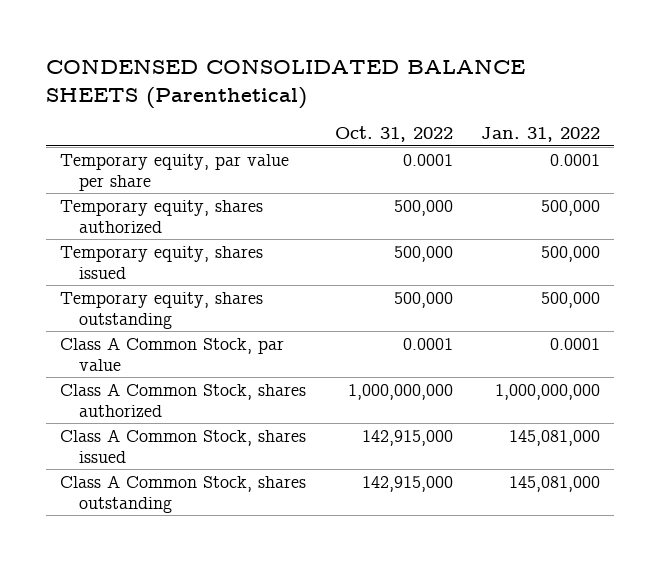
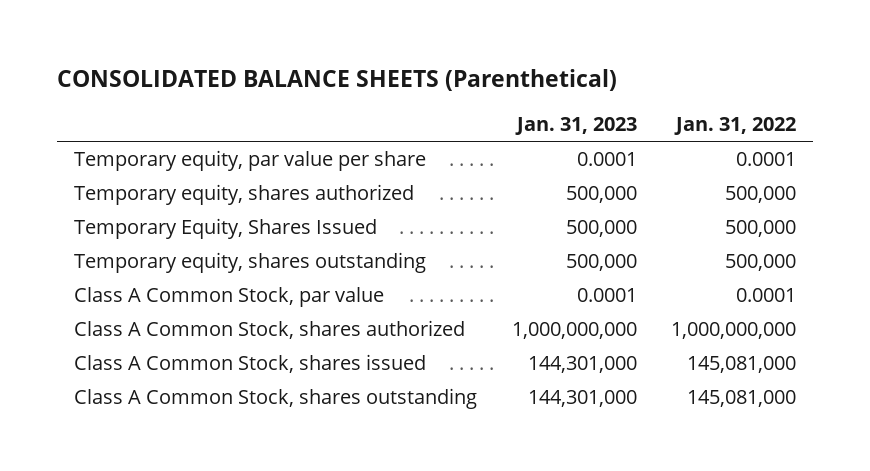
- CONDENSED CONSOLIDATED BALANCE SHEETS (Parenthetical)
+ CONSOLIDATED BALANCE SHEETS (Parenthetical)
- | Oct. 31, 2022 | Jan. 31, 2022
+ | Jan. 31, 2023 | Jan. 31, 2022
- Temporary equity, shares issued | 500,000 | 500,000
+ Temporary Equity, Shares Issued | 500,000 | 500,000

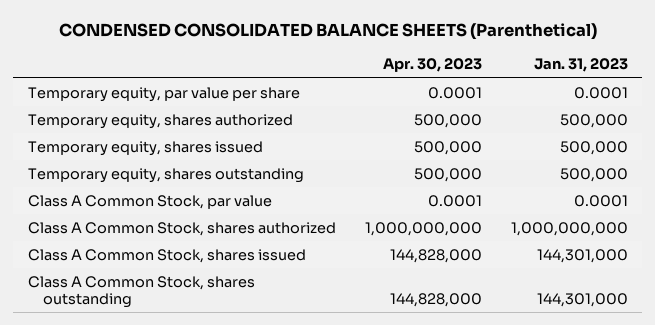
- CONSOLIDATED BALANCE SHEETS (Parenthetical)
+ CONDENSED CONSOLIDATED BALANCE SHEETS (Parenthetical)
- | Jan. 31, 2023 | Jan. 31, 2022
+ | Apr. 30, 2023 | Jan. 31, 2023
- Temporary Equity, Shares Issued | 500,000 | 500,000
+ Temporary equity, shares issued | 500,000 | 500,000

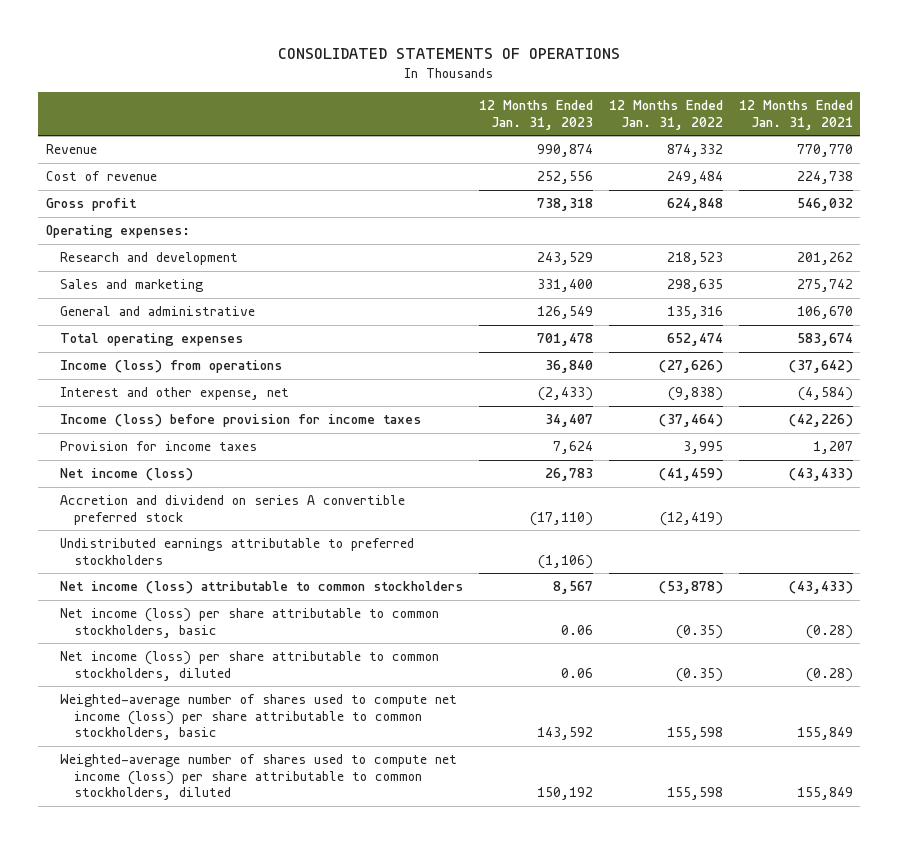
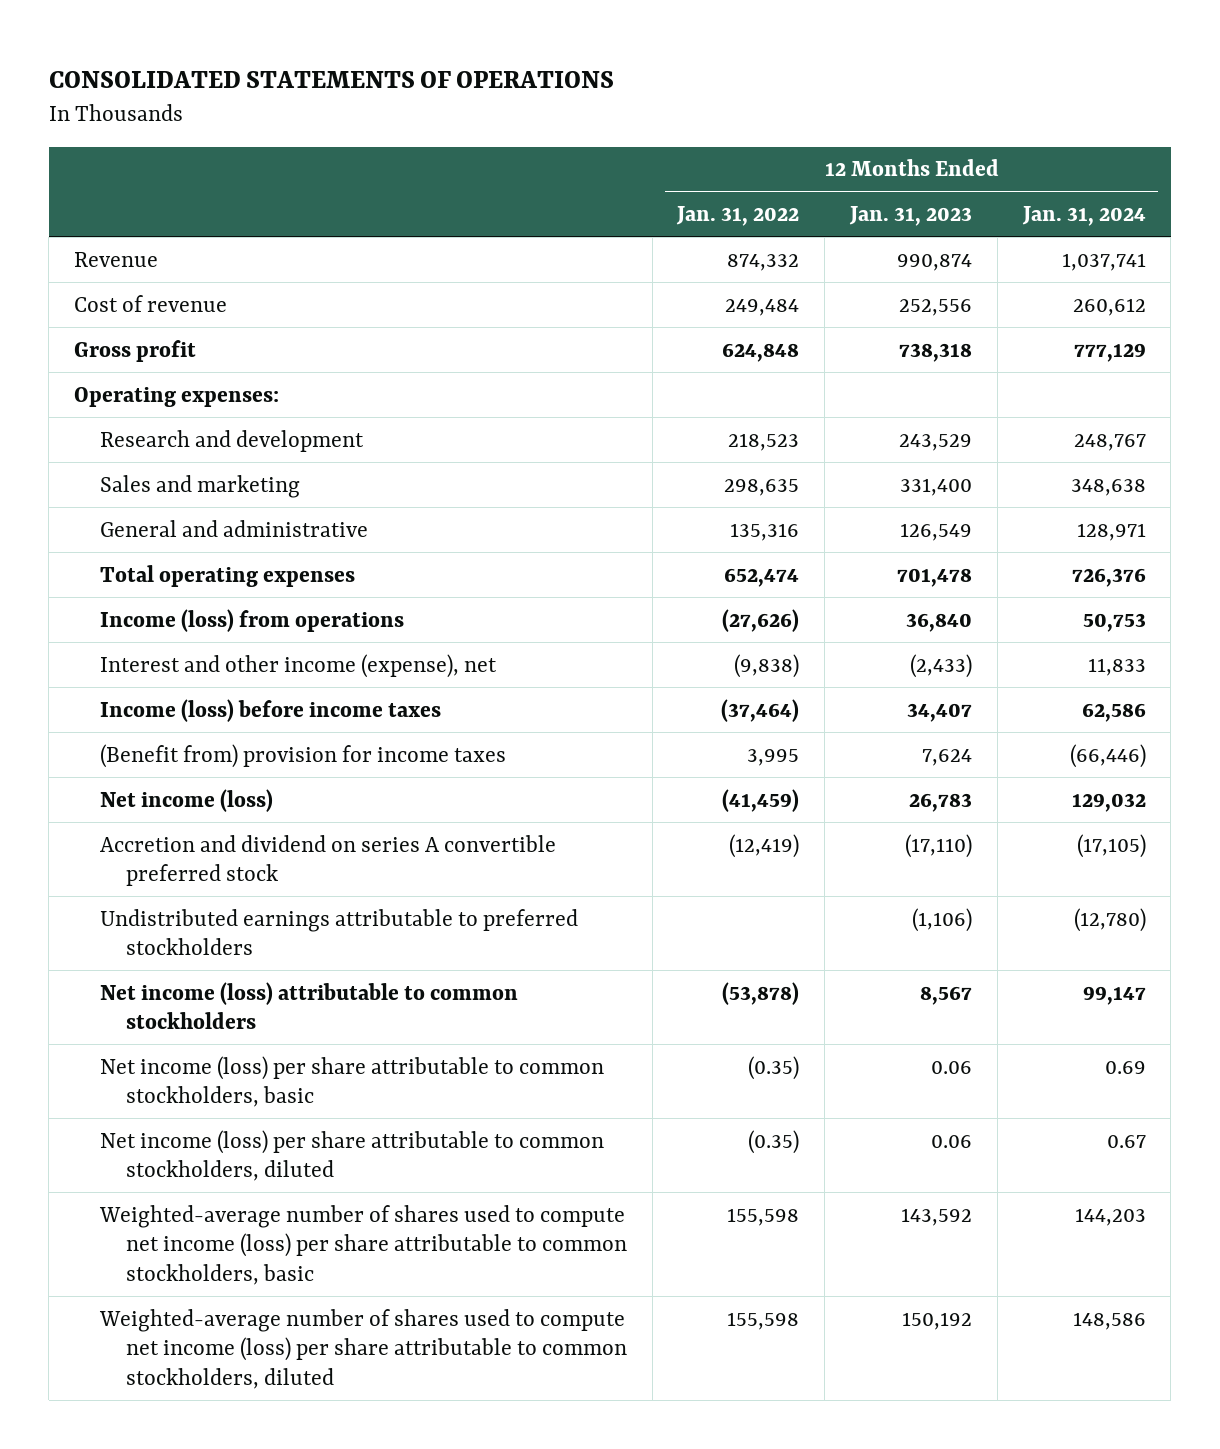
- | 12 Months Ended Jan. 31, 2023 | 12 Months Ended Jan. 31, 2022 | 12 Months Ended Jan. 31, 2021
+ | 12 Months Ended Jan. 31, 2022 | 12 Months Ended Jan. 31, 2023 | 12 Months Ended Jan. 31, 2024
- Interest and other expense, net | (2,433) | (9,838) | (4,584)
- Income (loss) before provision for income taxes | 34,407 | (37,464) | (42,226)
- Provision for income taxes | 7,624 | 3,995 | 1,207
+ Interest and other income (expense), net | (9,838) | (2,433) | 11,833
+ Income (loss) before income taxes | (37,464) | 34,407 | 62,586
+ (Benefit from) provision for income taxes | 3,995 | 7,624 | (66,446)

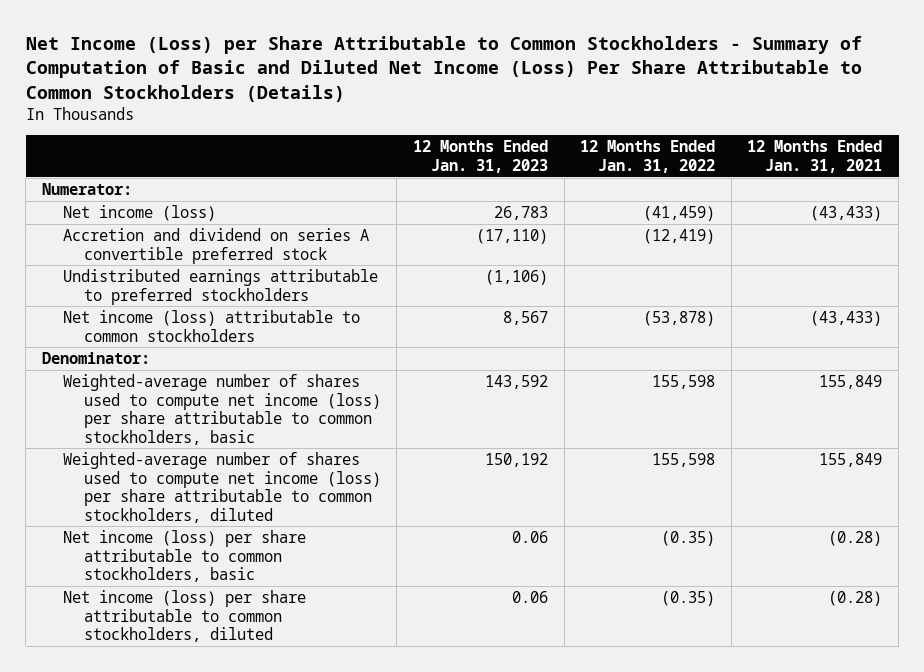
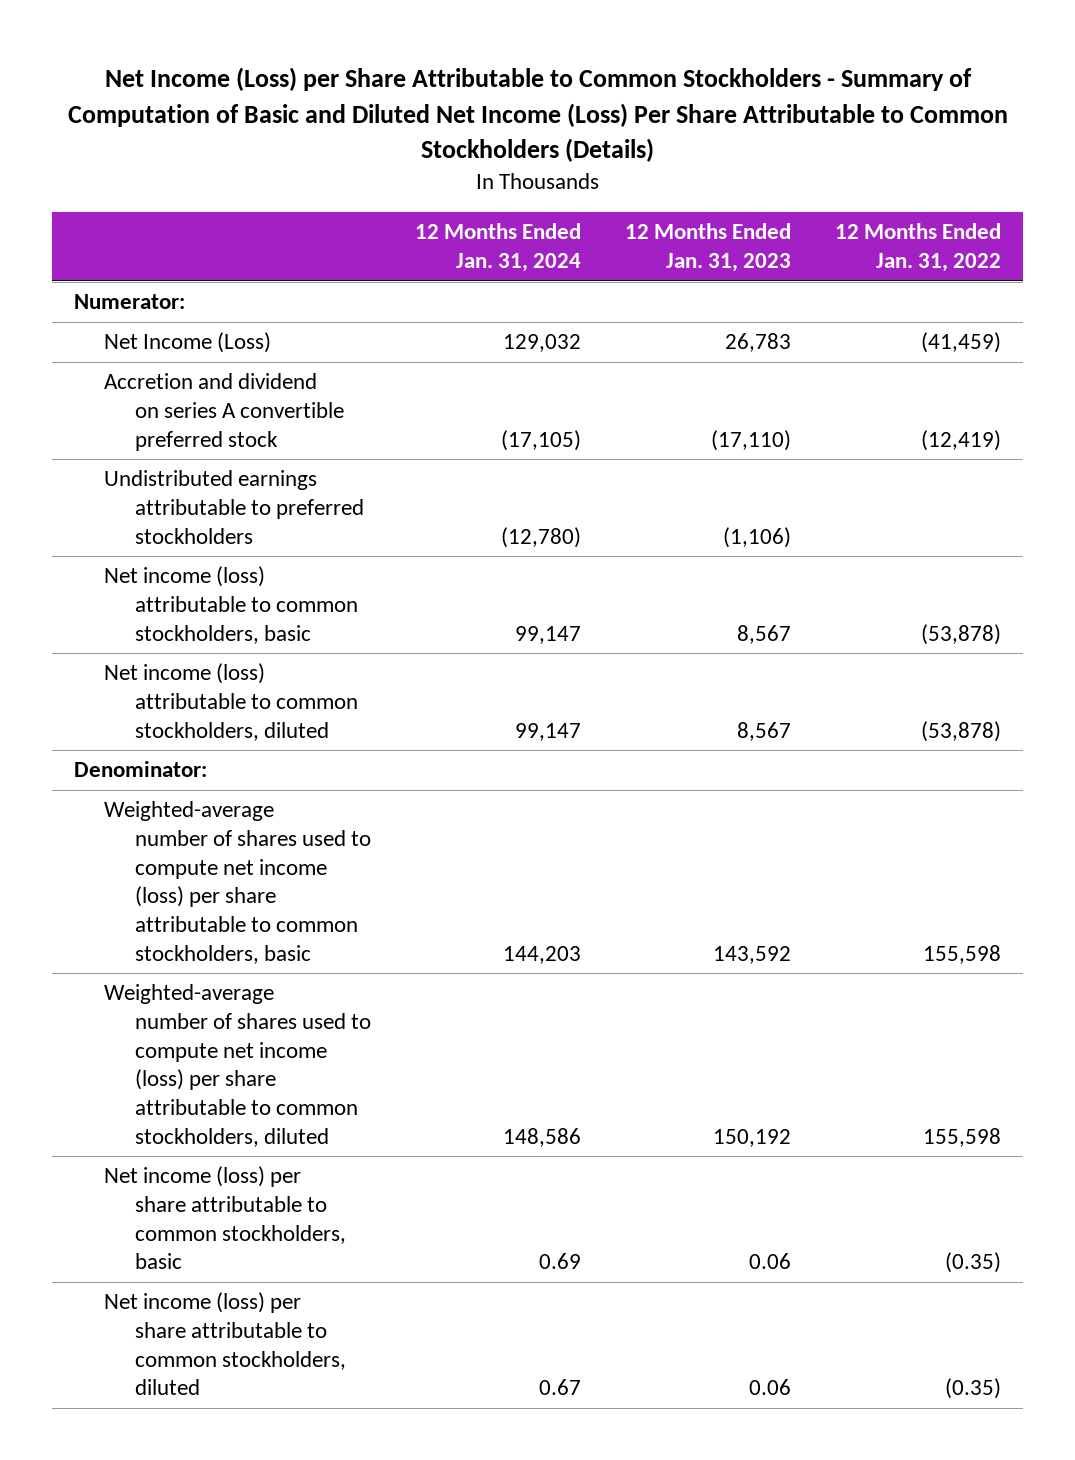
- | 12 Months Ended Jan. 31, 2023 | 12 Months Ended Jan. 31, 2022 | 12 Months Ended Jan. 31, 2021
+ | 12 Months Ended Jan. 31, 2024 | 12 Months Ended Jan. 31, 2023 | 12 Months Ended Jan. 31, 2022
- Net income (loss) | 26,783 | (41,459) | (43,433)
+ Net Income (Loss) | 129,032 | 26,783 | (41,459)
- Net income (loss) attributable to common stockholders | 8,567 | (53,878) | (43,433)
+ Net income (loss) attributable to common stockholders, basic | 99,147 | 8,567 | (53,878)
+ Net income (loss) attributable to common stockholders, diluted | 99,147 | 8,567 | (53,878)

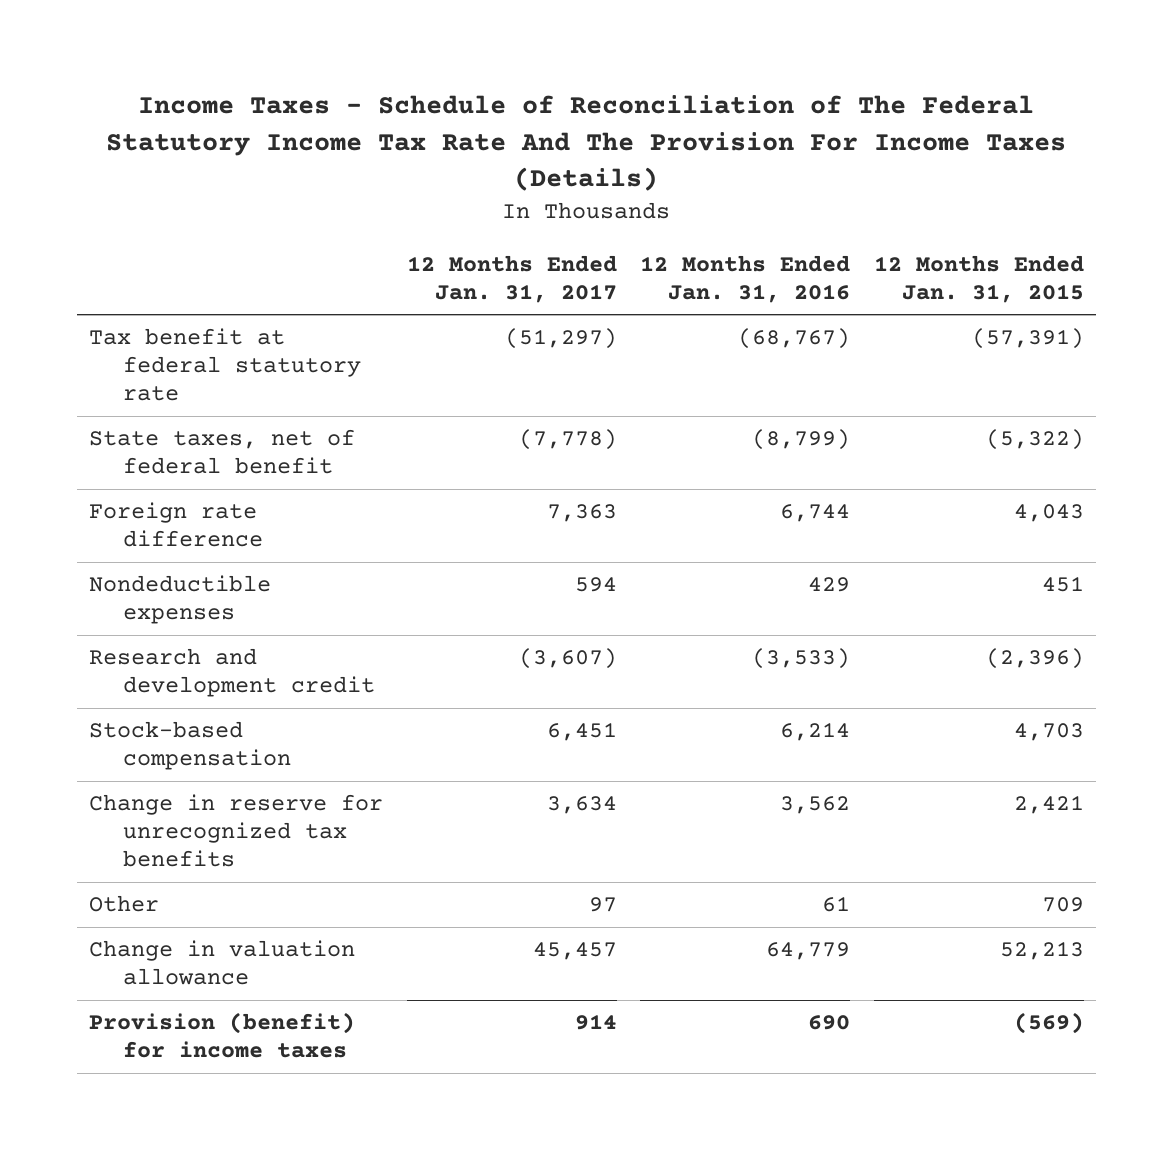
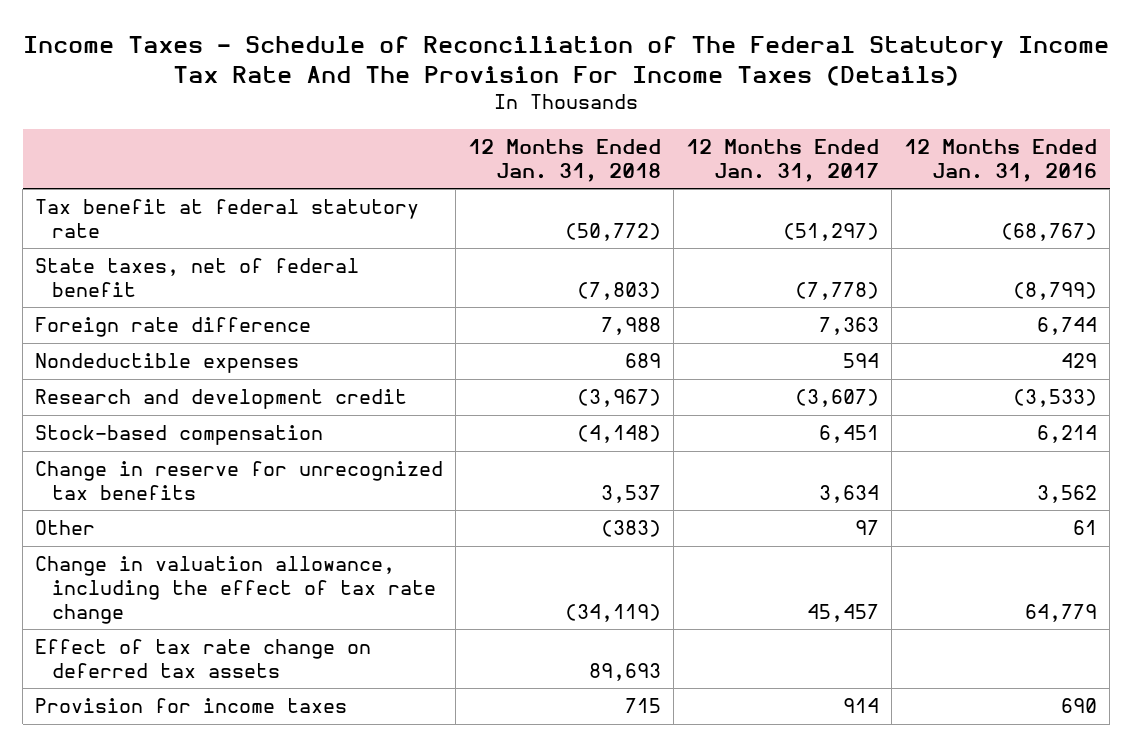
- | 12 Months Ended Jan. 31, 2017 | 12 Months Ended Jan. 31, 2016 | 12 Months Ended Jan. 31, 2015
+ | 12 Months Ended Jan. 31, 2018 | 12 Months Ended Jan. 31, 2017 | 12 Months Ended Jan. 31, 2016
- Change in valuation allowance | 45,457 | 64,779 | 52,213
- Provision (benefit) for income taxes | 914 | 690 | (569)
+ Change in valuation allowance, including the effect of tax rate change | (34,119) | 45,457 | 64,779
+ Effect of tax rate change on deferred tax assets | 89,693 | |
+ Provision for income taxes | 715 | 914 | 690

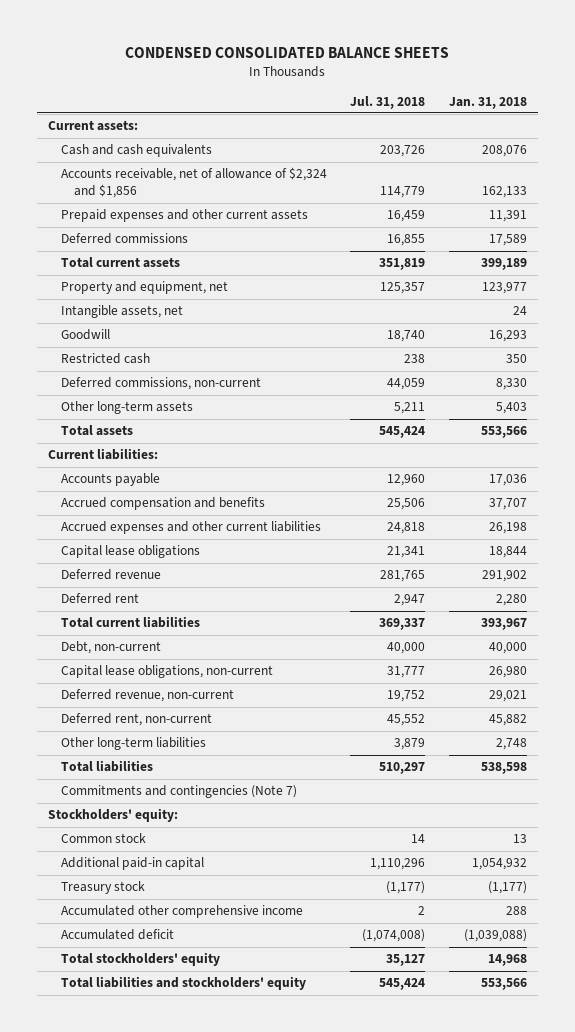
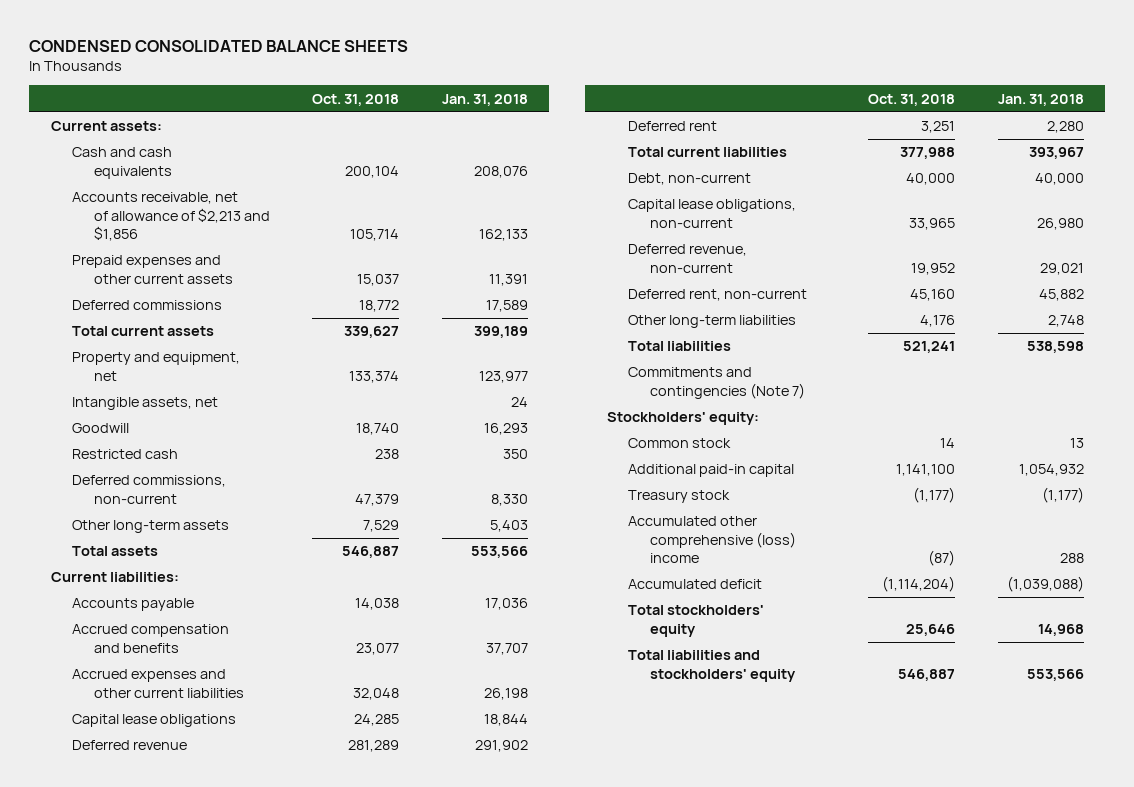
- | Jul. 31, 2018 | Jan. 31, 2018
+ | Oct. 31, 2018 | Jan. 31, 2018
- Accounts receivable, net of allowance of $2,324 and $1,856 | 114,779 | 162,133
+ Accounts receivable, net of allowance of $2,213 and $1,856 | 105,714 | 162,133
- Accumulated other comprehensive income | 2 | 288
+ Accumulated other comprehensive (loss) income | (87) | 288

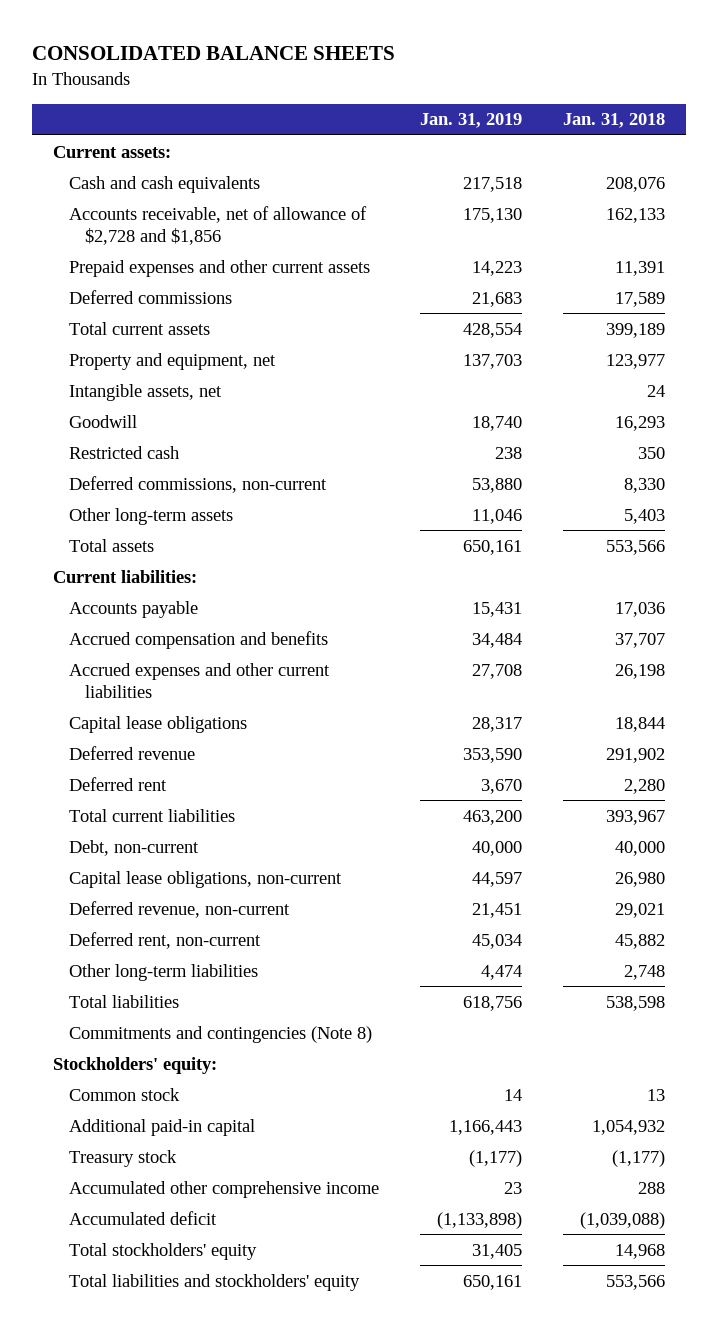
- CONDENSED CONSOLIDATED BALANCE SHEETS
+ CONSOLIDATED BALANCE SHEETS
- | Oct. 31, 2018 | Jan. 31, 2018
+ | Jan. 31, 2019 | Jan. 31, 2018
- Accounts receivable, net of allowance of $2,213 and $1,856 | 105,714 | 162,133
+ Accounts receivable, net of allowance of $2,728 and $1,856 | 175,130 | 162,133
- Commitments and contingencies (Note 7)
+ Commitments and contingencies (Note 8)
- Accumulated other comprehensive (loss) income | (87) | 288
+ Accumulated other comprehensive income | 23 | 288

